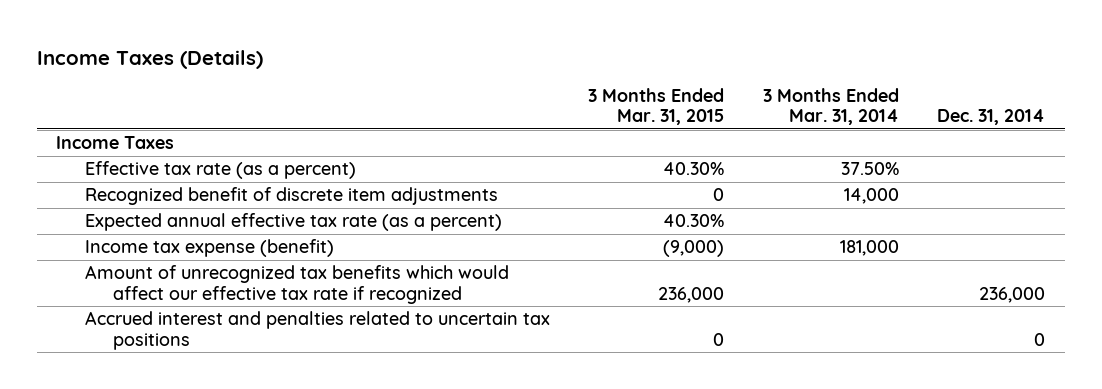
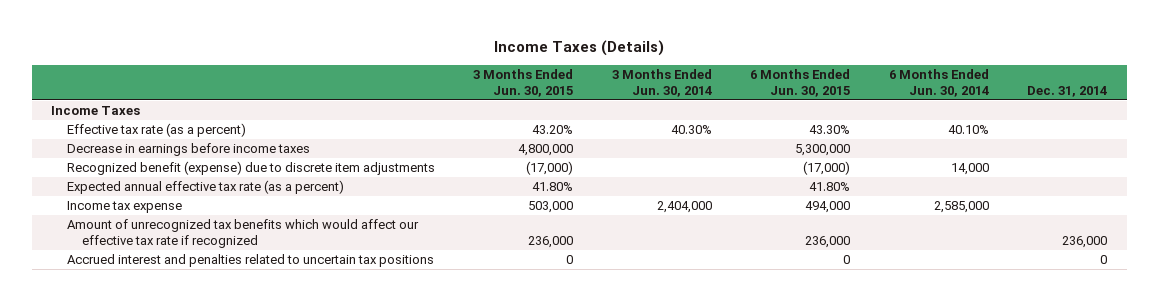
- | 3 Months Ended Mar. 31, 2015 | 3 Months Ended Mar. 31, 2014 | Dec. 31, 2014
+ | 3 Months Ended Jun. 30, 2015 | 3 Months Ended Jun. 30, 2014 | 6 Months Ended Jun. 30, 2015 | 6 Months Ended Jun. 30, 2014 | Dec. 31, 2014
- Recognized benefit of discrete item adjustments | 0 | 14,000 |
+ Decrease in earnings before income taxes | 4,800,000 | | 5,300,000 | |
+ Recognized benefit (expense) due to discrete item adjustments | (17,000) | | (17,000) | 14,000 |
- Income tax expense (benefit) | (9,000) | 181,000 |
+ Income tax expense | 503,000 | 2,404,000 | 494,000 | 2,585,000 |

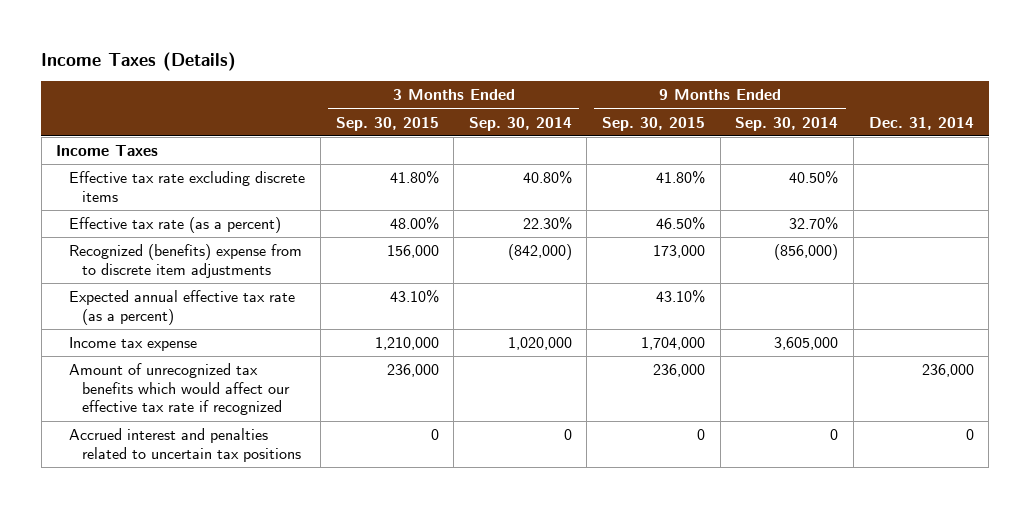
- | 3 Months Ended Jun. 30, 2015 | 3 Months Ended Jun. 30, 2014 | 6 Months Ended Jun. 30, 2015 | 6 Months Ended Jun. 30, 2014 | Dec. 31, 2014
+ | 3 Months Ended Sep. 30, 2015 | 3 Months Ended Sep. 30, 2014 | 9 Months Ended Sep. 30, 2015 | 9 Months Ended Sep. 30, 2014 | Dec. 31, 2014
+ Effective tax rate excluding discrete items | 41.80% | 40.80% | 41.80% | 40.50% |
- Decrease in earnings before income taxes | 4,800,000 | | 5,300,000 | |
- Recognized benefit (expense) due to discrete item adjustments | (17,000) | | (17,000) | 14,000 |
+ Recognized (benefits) expense from to discrete item adjustments | 156,000 | (842,000) | 173,000 | (856,000) |

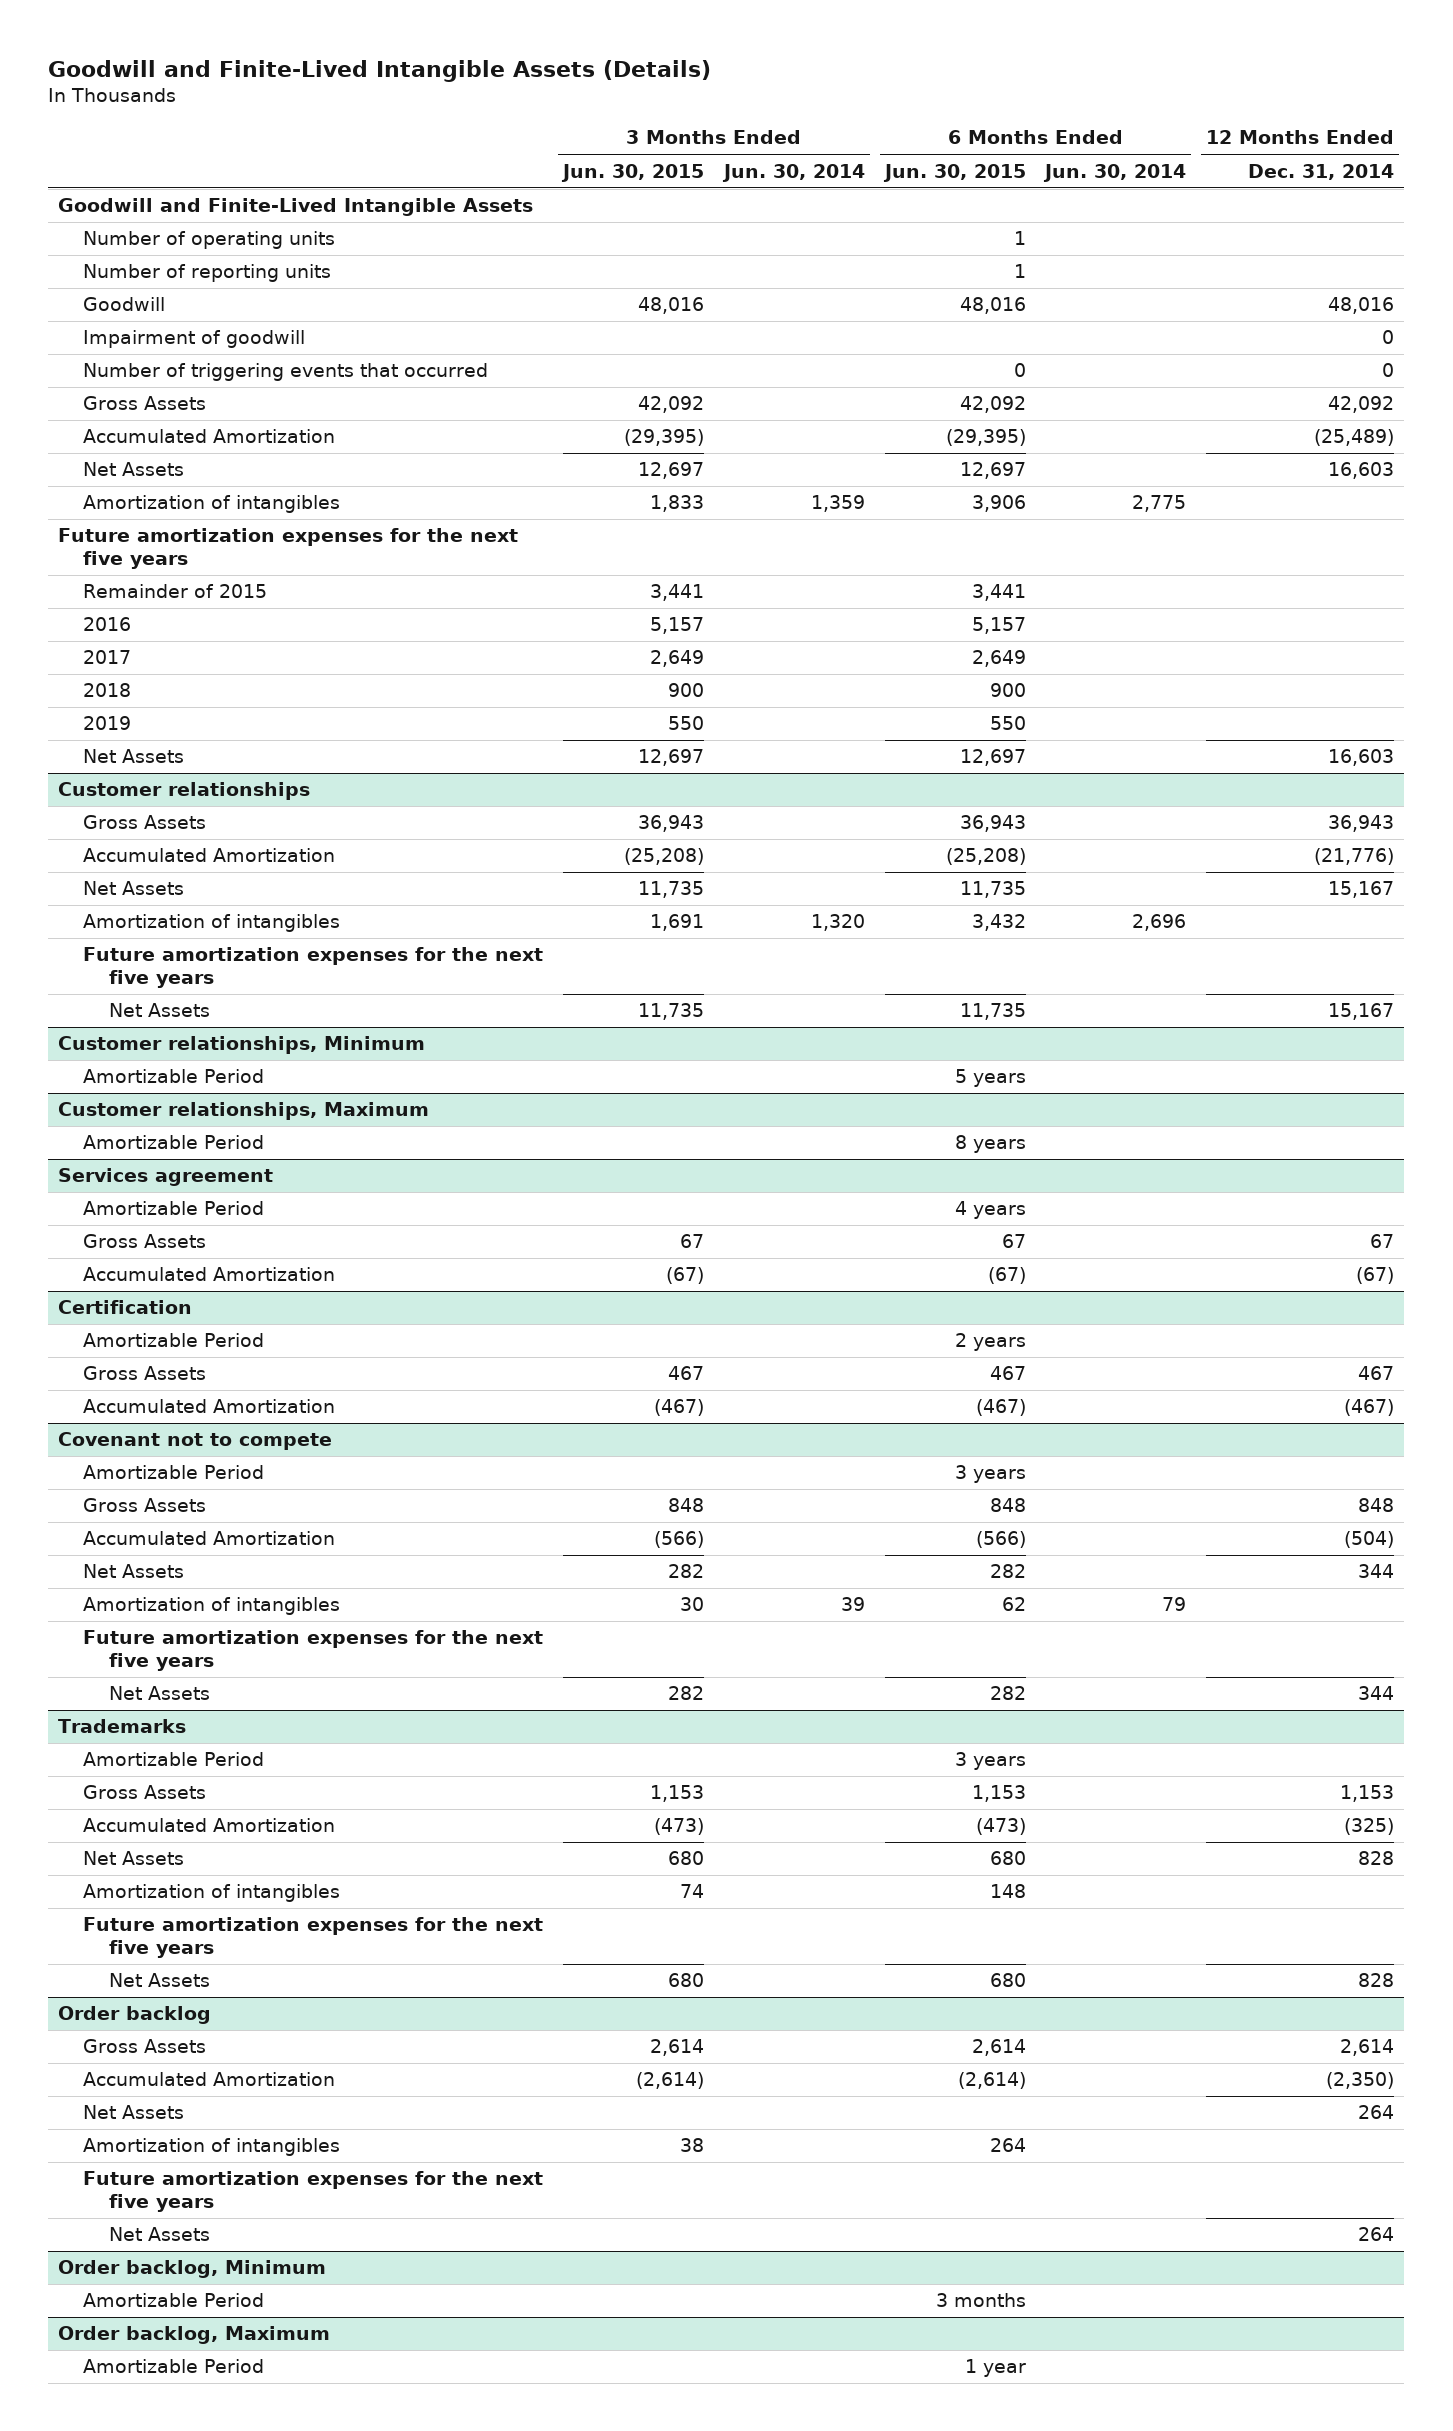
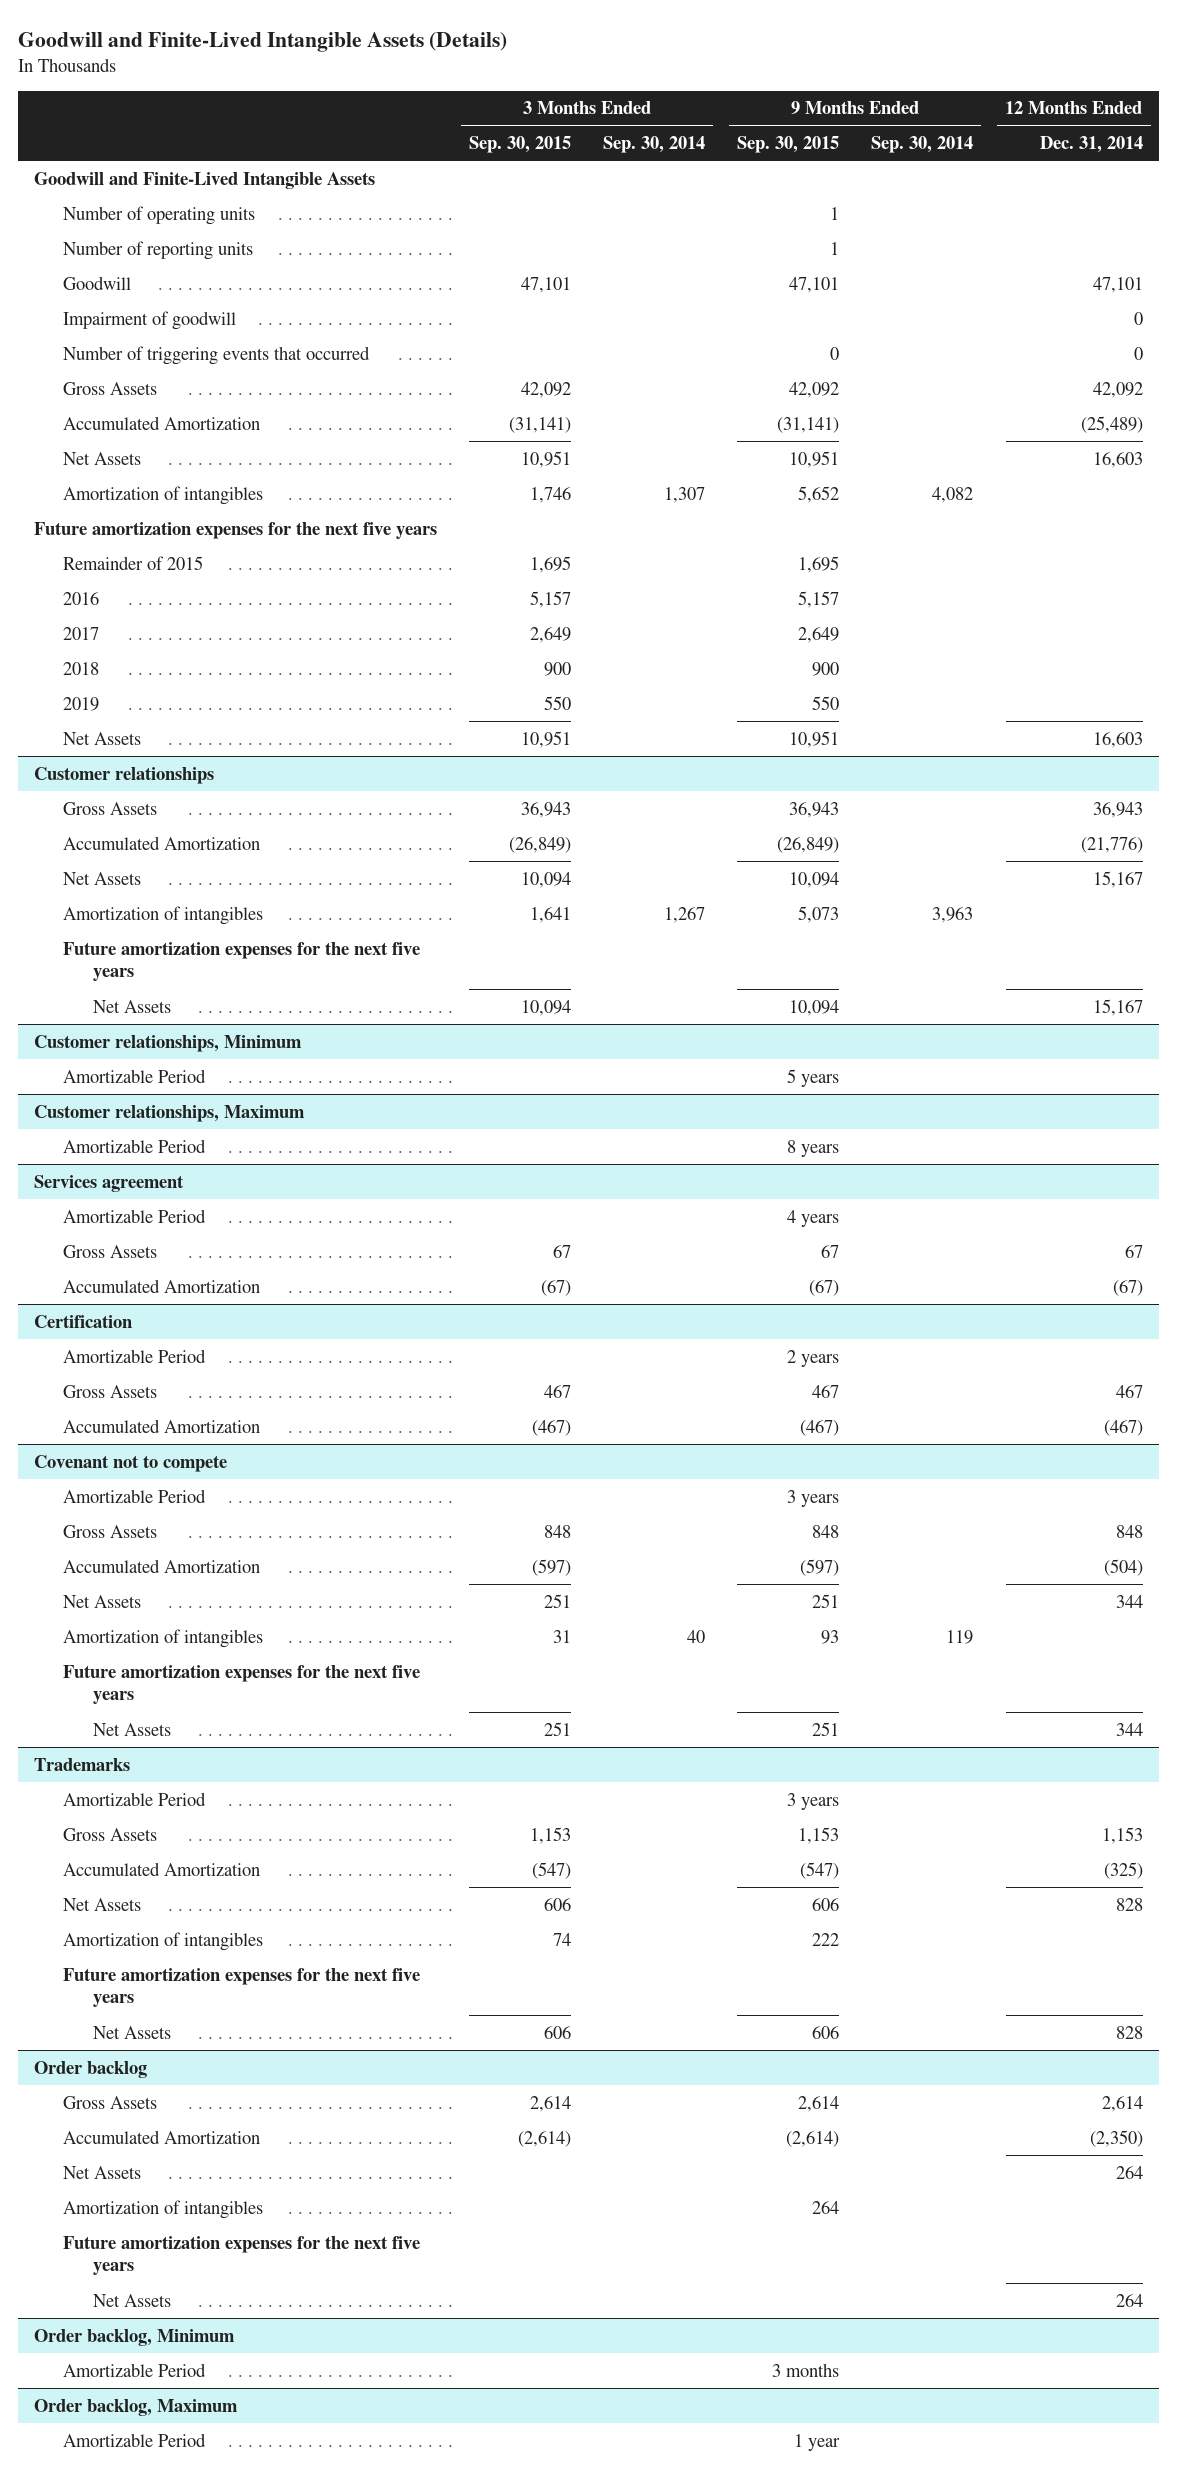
- | 3 Months Ended Jun. 30, 2015 | 3 Months Ended Jun. 30, 2014 | 6 Months Ended Jun. 30, 2015 | 6 Months Ended Jun. 30, 2014 | 12 Months Ended Dec. 31, 2014
+ | 3 Months Ended Sep. 30, 2015 | 3 Months Ended Sep. 30, 2014 | 9 Months Ended Sep. 30, 2015 | 9 Months Ended Sep. 30, 2014 | 12 Months Ended Dec. 31, 2014
- Goodwill | 48,016 | | 48,016 | | 48,016
+ Goodwill | 47,101 | | 47,101 | | 47,101

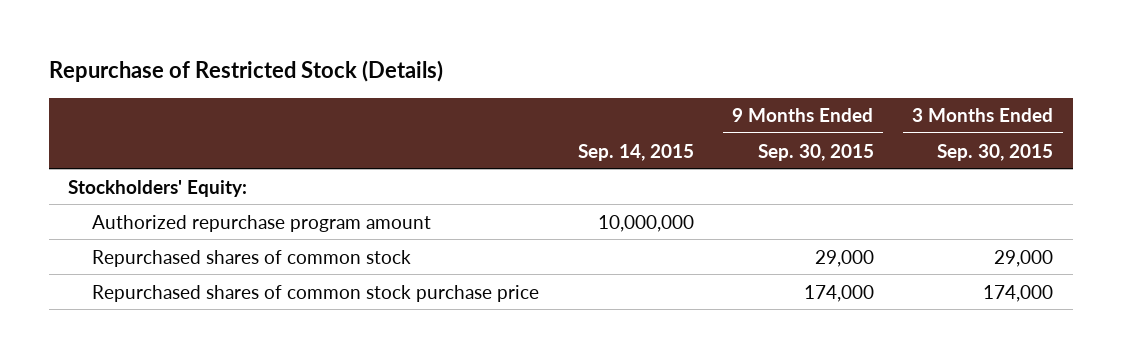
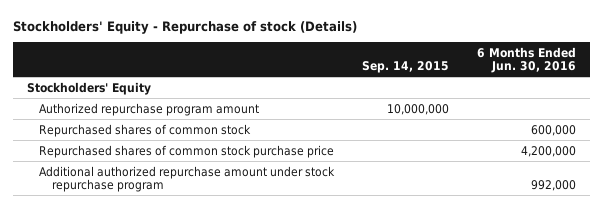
- Repurchase of Restricted Stock (Details)
+ Stockholders' Equity - Repurchase of stock (Details)
- | Sep. 14, 2015 | 9 Months Ended Sep. 30, 2015 | 3 Months Ended Sep. 30, 2015
+ | Sep. 14, 2015 | 6 Months Ended Jun. 30, 2016
- Stockholders' Equity:
+ Stockholders' Equity
+ Additional authorized repurchase amount under stock repurchase program | | 992,000

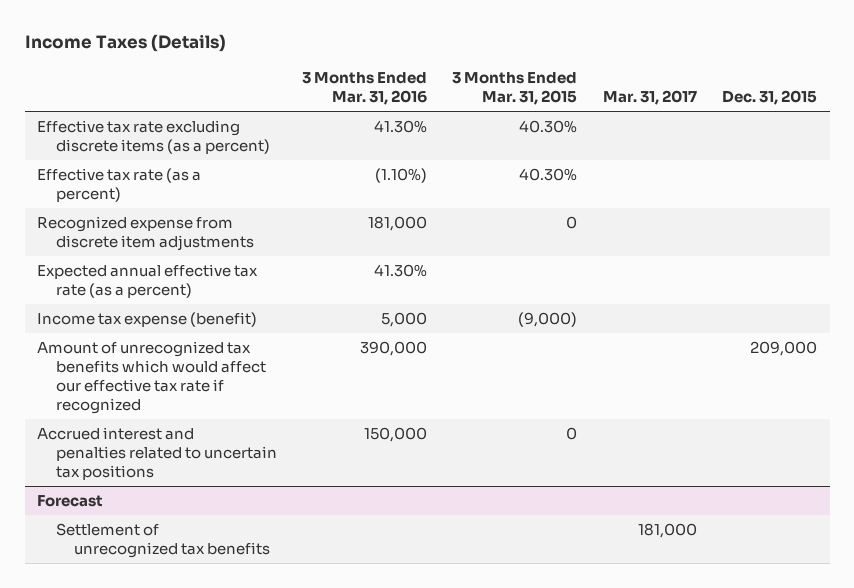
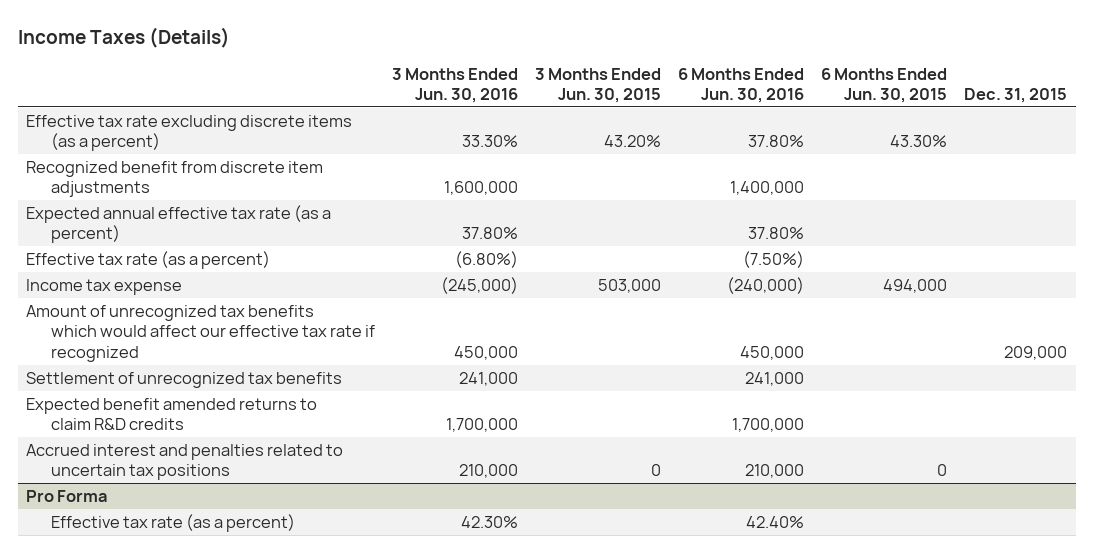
- | 3 Months Ended Mar. 31, 2016 | 3 Months Ended Mar. 31, 2015 | Mar. 31, 2017 | Dec. 31, 2015
+ | 3 Months Ended Jun. 30, 2016 | 3 Months Ended Jun. 30, 2015 | 6 Months Ended Jun. 30, 2016 | 6 Months Ended Jun. 30, 2015 | Dec. 31, 2015
- Recognized expense from discrete item adjustments | 181,000 | 0 | |
+ Recognized benefit from discrete item adjustments | 1,600,000 | | 1,400,000 | |
- Income tax expense (benefit) | 5,000 | (9,000) | |
moved down: Effective tax rate (as a percent) | (6.80%) | | (7.50%) | |
+ Income tax expense | (245,000) | 503,000 | (240,000) | 494,000 |
+ Settlement of unrecognized tax benefits | 241,000 | | 241,000 | |
+ Expected benefit amended returns to claim R&D credits | 1,700,000 | | 1,700,000 | |
- Forecast
- Settlement of unrecognized tax benefits | | | 181,000 |
+ Pro Forma
+ Effective tax rate (as a percent) | 42.30% | | 42.40% | |

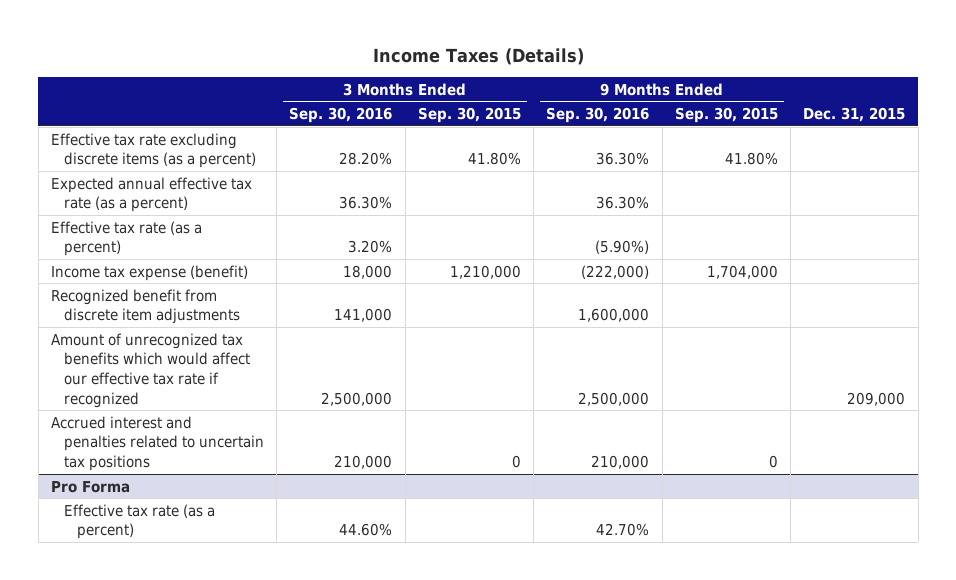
- | 3 Months Ended Jun. 30, 2016 | 3 Months Ended Jun. 30, 2015 | 6 Months Ended Jun. 30, 2016 | 6 Months Ended Jun. 30, 2015 | Dec. 31, 2015
+ | 3 Months Ended Sep. 30, 2016 | 3 Months Ended Sep. 30, 2015 | 9 Months Ended Sep. 30, 2016 | 9 Months Ended Sep. 30, 2015 | Dec. 31, 2015
- Income tax expense | (245,000) | 503,000 | (240,000) | 494,000 |
+ Income tax expense (benefit) | 18,000 | 1,210,000 | (222,000) | 1,704,000 |
moved down: Recognized benefit from discrete item adjustments | 141,000 | | 1,600,000 | |
- Settlement of unrecognized tax benefits | 241,000 | | 241,000 | |
- Expected benefit amended returns to claim R&D credits | 1,700,000 | | 1,700,000 | |

